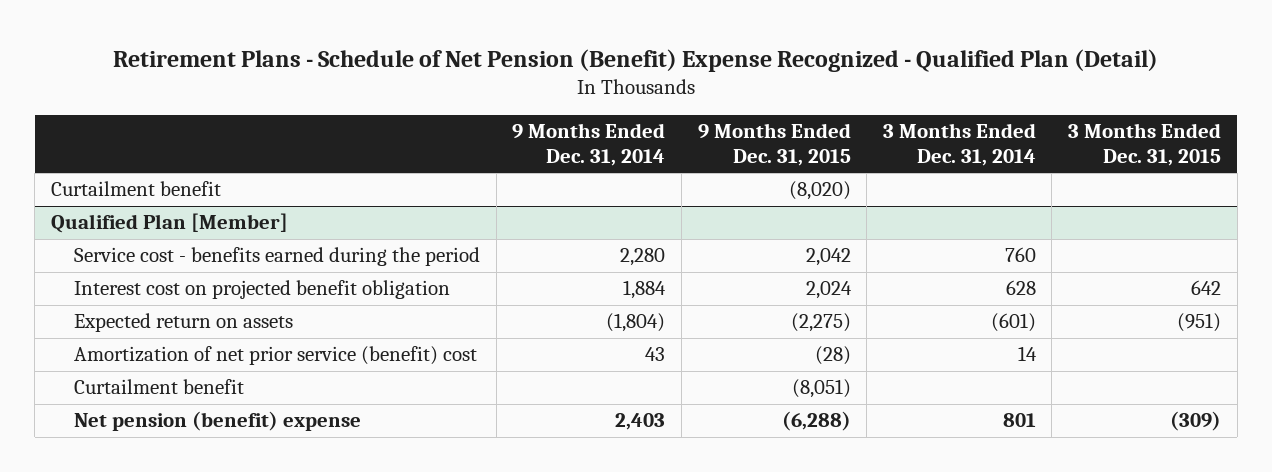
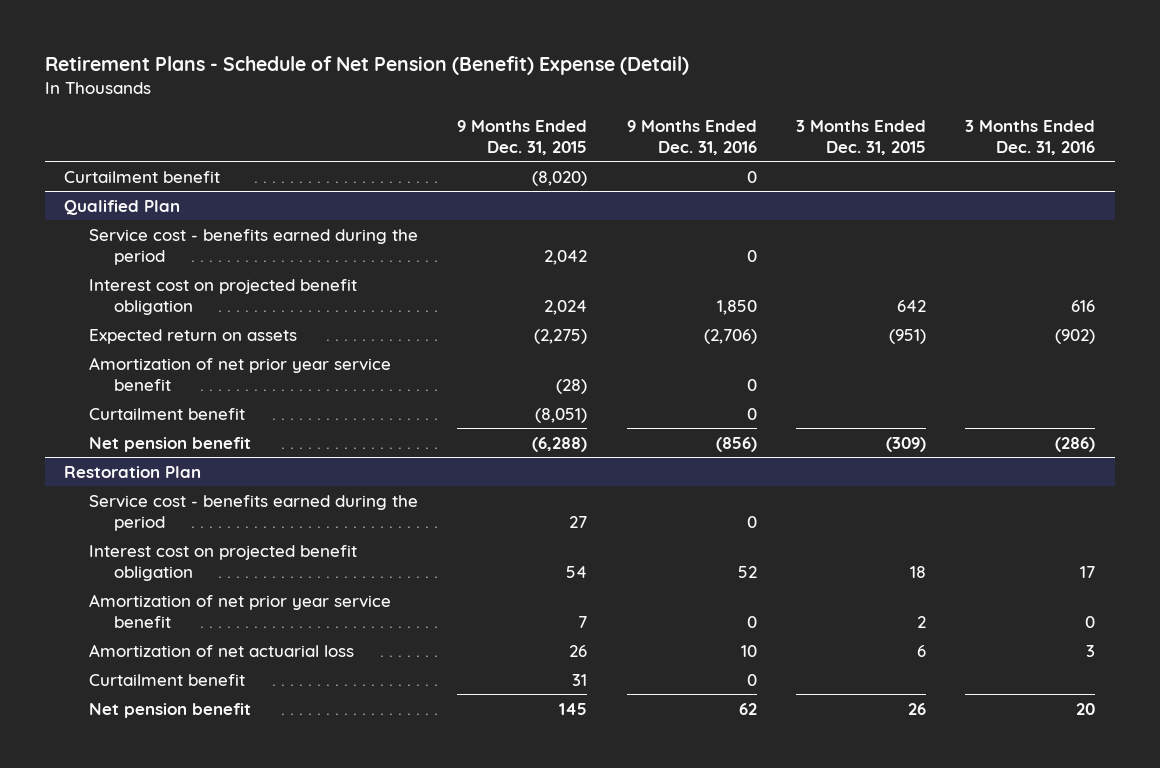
- Retirement Plans - Schedule of Net Pension (Benefit) Expense Recognized - Qualified Plan (Detail)
+ Retirement Plans - Schedule of Net Pension (Benefit) Expense (Detail)
- | 9 Months Ended Dec. 31, 2014 | 9 Months Ended Dec. 31, 2015 | 3 Months Ended Dec. 31, 2014 | 3 Months Ended Dec. 31, 2015
+ | 9 Months Ended Dec. 31, 2015 | 9 Months Ended Dec. 31, 2016 | 3 Months Ended Dec. 31, 2015 | 3 Months Ended Dec. 31, 2016
- Qualified Plan [Member]
+ Qualified Plan
- Amortization of net prior service (benefit) cost | 43 | (28) | 14 |
+ Amortization of net prior year service benefit | (28) | 0 | |
- Net pension (benefit) expense | 2,403 | (6,288) | 801 | (309)
+ Net pension benefit | (6,288) | (856) | (309) | (286)
+ Restoration Plan
+ Service cost - benefits earned during the period | 27 | 0 | |
+ Interest cost on projected benefit obligation | 54 | 52 | 18 | 17
+ Amortization of net prior year service benefit | 7 | 0 | 2 | 0
+ Amortization of net actuarial loss | 26 | 10 | 6 | 3
+ Curtailment benefit | 31 | 0 | |
+ Net pension benefit | 145 | 62 | 26 | 20

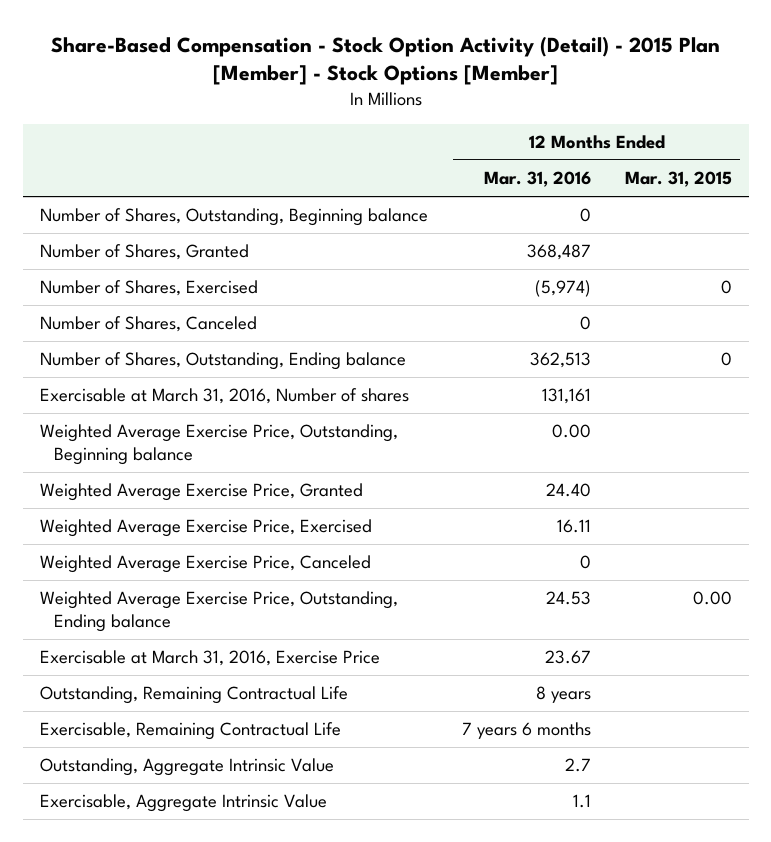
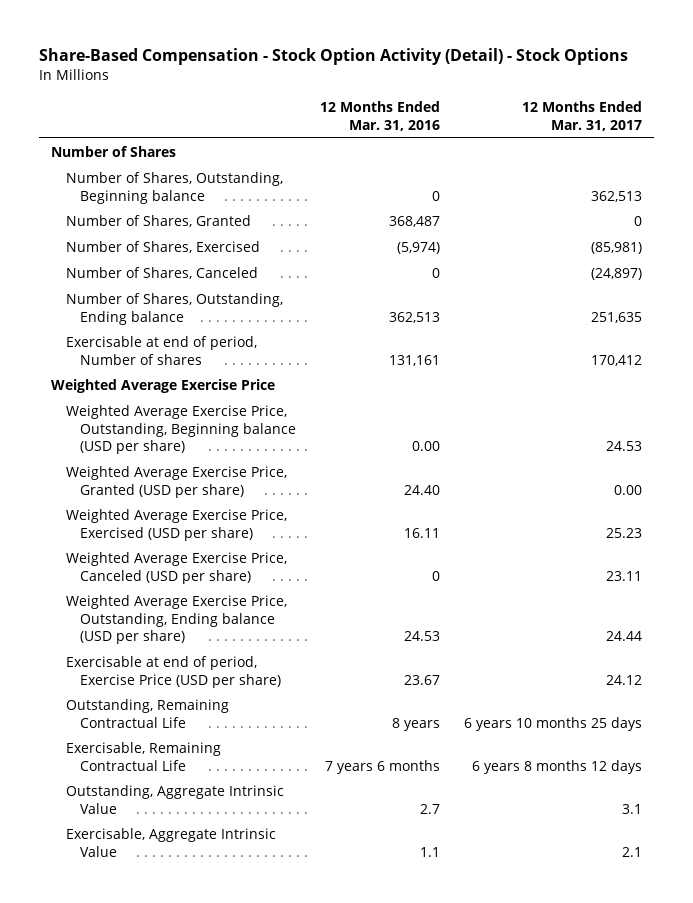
- Share-Based Compensation - Stock Option Activity (Detail) - 2015 Plan [Member] - Stock Options [Member]
+ Share-Based Compensation - Stock Option Activity (Detail) - Stock Options
- | 12 Months Ended Mar. 31, 2016 | 12 Months Ended Mar. 31, 2015
+ | 12 Months Ended Mar. 31, 2016 | 12 Months Ended Mar. 31, 2017
+ Number of Shares
- Exercisable at March 31, 2016, Number of shares | 131,161 |
- Weighted Average Exercise Price, Outstanding, Beginning balance | 0.00 |
- Weighted Average Exercise Price, Granted | 24.40 |
- Weighted Average Exercise Price, Exercised | 16.11 |
- Weighted Average Exercise Price, Canceled | 0 |
- Weighted Average Exercise Price, Outstanding, Ending balance | 24.53 | 0.00
- Exercisable at March 31, 2016, Exercise Price | 23.67 |
+ Exercisable at end of period, Number of shares | 131,161 | 170,412
+ Weighted Average Exercise Price
+ Weighted Average Exercise Price, Outstanding, Beginning balance (USD per share) | 0.00 | 24.53
+ Weighted Average Exercise Price, Granted (USD per share) | 24.40 | 0.00
+ Weighted Average Exercise Price, Exercised (USD per share) | 16.11 | 25.23
+ Weighted Average Exercise Price, Canceled (USD per share) | 0 | 23.11
+ Weighted Average Exercise Price, Outstanding, Ending balance (USD per share) | 24.53 | 24.44
+ Exercisable at end of period, Exercise Price (USD per share) | 23.67 | 24.12

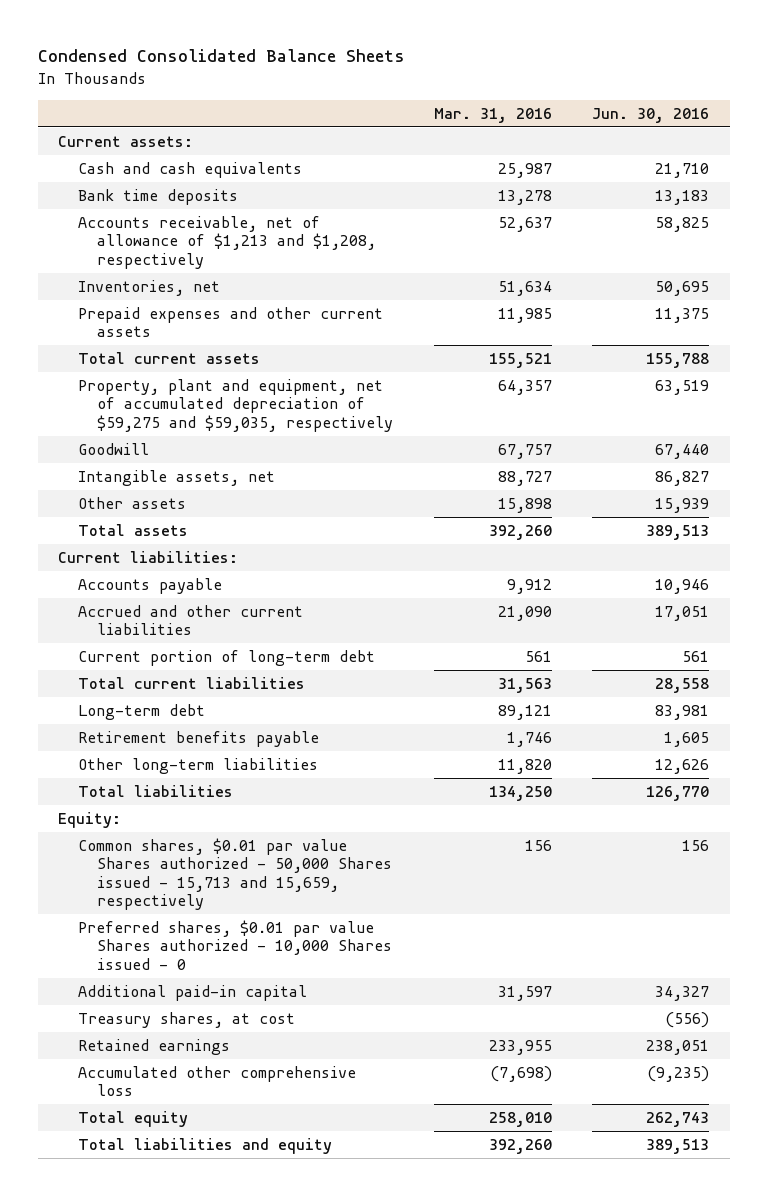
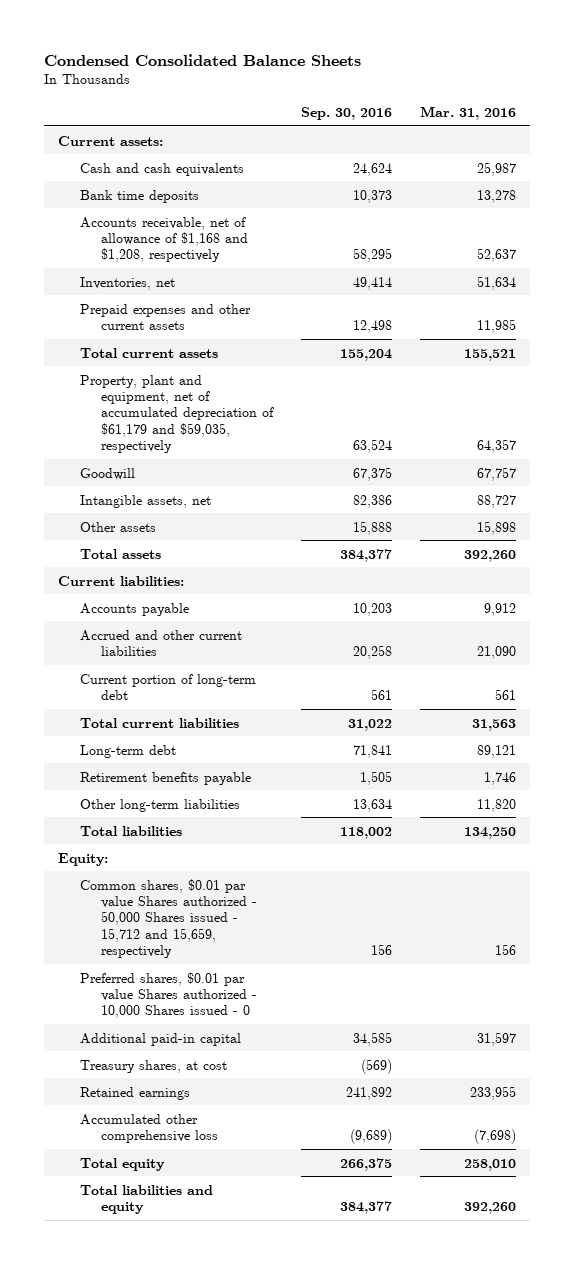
- | Mar. 31, 2016 | Jun. 30, 2016
+ | Sep. 30, 2016 | Mar. 31, 2016
- Accounts receivable, net of allowance of $1,213 and $1,208, respectively | 52,637 | 58,825
+ Accounts receivable, net of allowance of $1,168 and $1,208, respectively | 58,295 | 52,637
- Property, plant and equipment, net of accumulated depreciation of $59,275 and $59,035, respectively | 64,357 | 63,519
+ Property, plant and equipment, net of accumulated depreciation of $61,179 and $59,035, respectively | 63,524 | 64,357
- Common shares, $0.01 par value Shares authorized - 50,000 Shares issued - 15,713 and 15,659, respectively | 156 | 156
+ Common shares, $0.01 par value Shares authorized - 50,000 Shares issued - 15,712 and 15,659, respectively | 156 | 156

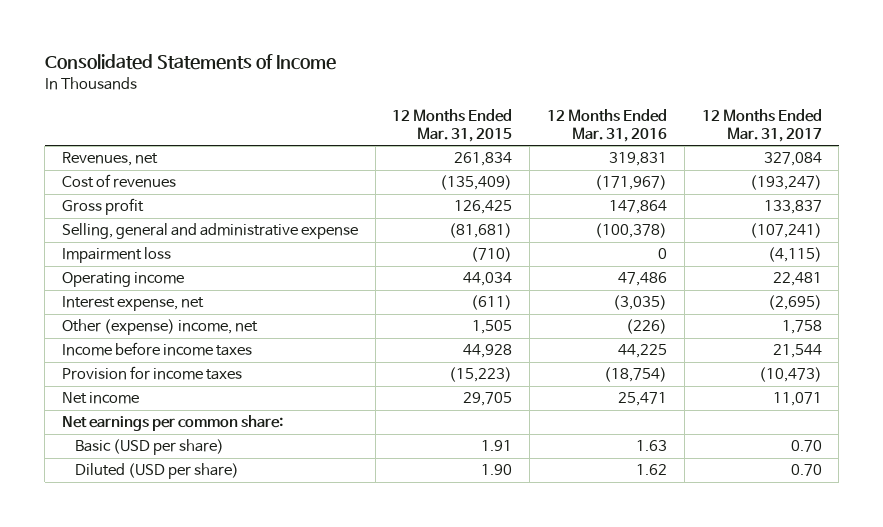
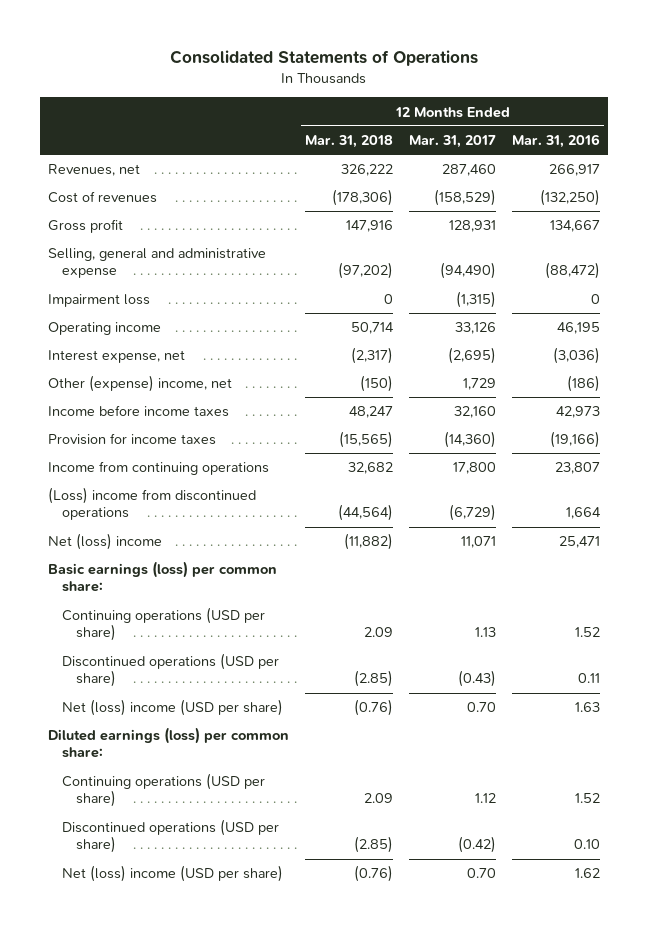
- Consolidated Statements of Income
+ Consolidated Statements of Operations
- | 12 Months Ended Mar. 31, 2015 | 12 Months Ended Mar. 31, 2016 | 12 Months Ended Mar. 31, 2017
+ | 12 Months Ended Mar. 31, 2018 | 12 Months Ended Mar. 31, 2017 | 12 Months Ended Mar. 31, 2016
- Revenues, net | 261,834 | 319,831 | 327,084
- Cost of revenues | (135,409) | (171,967) | (193,247)
- Gross profit | 126,425 | 147,864 | 133,837
- Selling, general and administrative expense | (81,681) | (100,378) | (107,241)
- Impairment loss | (710) | 0 | (4,115)
- Operating income | 44,034 | 47,486 | 22,481
- Interest expense, net | (611) | (3,035) | (2,695)
- Other (expense) income, net | 1,505 | (226) | 1,758
- Income before income taxes | 44,928 | 44,225 | 21,544
- Provision for income taxes | (15,223) | (18,754) | (10,473)
- Net income | 29,705 | 25,471 | 11,071
- Net earnings per common share:
- Basic (USD per share) | 1.91 | 1.63 | 0.70
- Diluted (USD per share) | 1.90 | 1.62 | 0.70
+ Revenues, net | 326,222 | 287,460 | 266,917
+ Cost of revenues | (178,306) | (158,529) | (132,250)
+ Gross profit | 147,916 | 128,931 | 134,667
+ Selling, general and administrative expense | (97,202) | (94,490) | (88,472)
+ Impairment loss | 0 | (1,315) | 0
+ Operating income | 50,714 | 33,126 | 46,195
+ Interest expense, net | (2,317) | (2,695) | (3,036)
+ Other (expense) income, net | (150) | 1,729 | (186)
+ Income before income taxes | 48,247 | 32,160 | 42,973
+ Provision for income taxes | (15,565) | (14,360) | (19,166)
+ Income from continuing operations | 32,682 | 17,800 | 23,807
+ (Loss) income from discontinued operations | (44,564) | (6,729) | 1,664
+ Net (loss) income | (11,882) | 11,071 | 25,471
+ Basic earnings (loss) per common share:
+ Continuing operations (USD per share) | 2.09 | 1.13 | 1.52
+ Discontinued operations (USD per share) | (2.85) | (0.43) | 0.11
+ Net (loss) income (USD per share) | (0.76) | 0.70 | 1.63
+ Diluted earnings (loss) per common share:
+ Continuing operations (USD per share) | 2.09 | 1.12 | 1.52
+ Discontinued operations (USD per share) | (2.85) | (0.42) | 0.10
+ Net (loss) income (USD per share) | (0.76) | 0.70 | 1.62

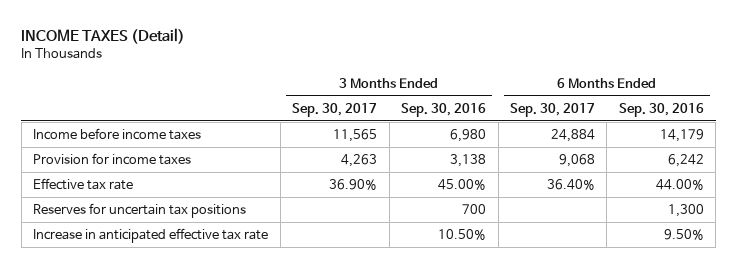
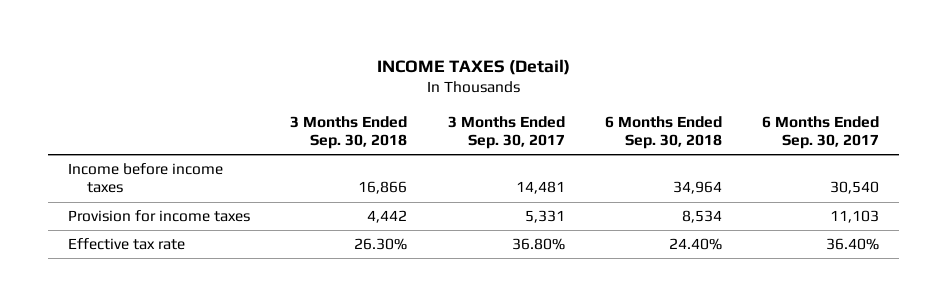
- | 3 Months Ended Sep. 30, 2017 | 3 Months Ended Sep. 30, 2016 | 6 Months Ended Sep. 30, 2017 | 6 Months Ended Sep. 30, 2016
+ | 3 Months Ended Sep. 30, 2018 | 3 Months Ended Sep. 30, 2017 | 6 Months Ended Sep. 30, 2018 | 6 Months Ended Sep. 30, 2017
- Income before income taxes | 11,565 | 6,980 | 24,884 | 14,179
- Provision for income taxes | 4,263 | 3,138 | 9,068 | 6,242
- Effective tax rate | 36.90% | 45.00% | 36.40% | 44.00%
- Reserves for uncertain tax positions | | 700 | | 1,300
- Increase in anticipated effective tax rate | | 10.50% | | 9.50%
+ Income before income taxes | 16,866 | 14,481 | 34,964 | 30,540
+ Provision for income taxes | 4,442 | 5,331 | 8,534 | 11,103
+ Effective tax rate | 26.30% | 36.80% | 24.40% | 36.40%

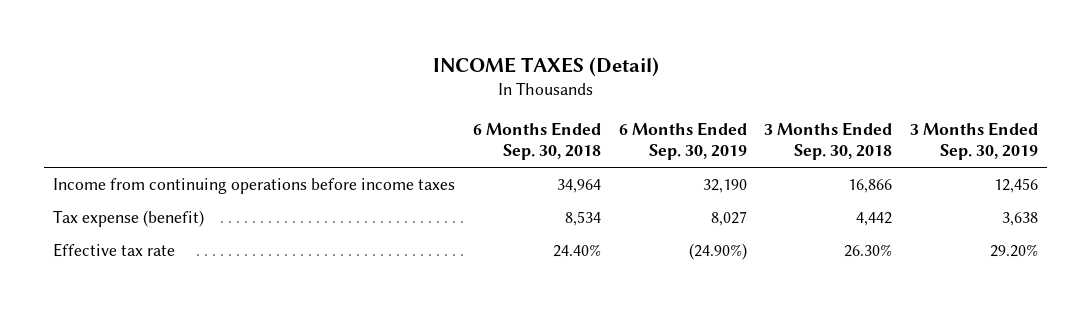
- | 3 Months Ended Sep. 30, 2018 | 3 Months Ended Sep. 30, 2017 | 6 Months Ended Sep. 30, 2018 | 6 Months Ended Sep. 30, 2017
+ | 6 Months Ended Sep. 30, 2018 | 6 Months Ended Sep. 30, 2019 | 3 Months Ended Sep. 30, 2018 | 3 Months Ended Sep. 30, 2019
- Income before income taxes | 16,866 | 14,481 | 34,964 | 30,540
- Provision for income taxes | 4,442 | 5,331 | 8,534 | 11,103
+ Income from continuing operations before income taxes | 34,964 | 32,190 | 16,866 | 12,456
+ Tax expense (benefit) | 8,534 | 8,027 | 4,442 | 3,638

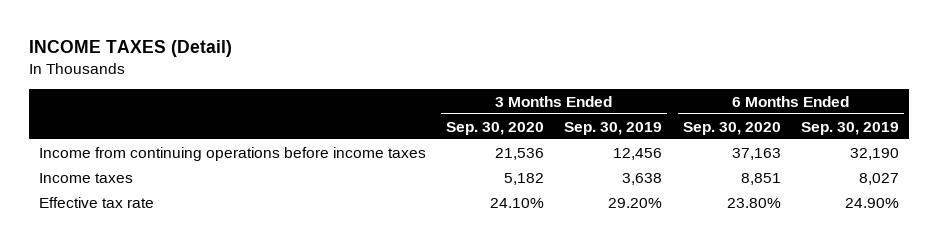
- | 6 Months Ended Sep. 30, 2018 | 6 Months Ended Sep. 30, 2019 | 3 Months Ended Sep. 30, 2018 | 3 Months Ended Sep. 30, 2019
+ | 3 Months Ended Sep. 30, 2020 | 3 Months Ended Sep. 30, 2019 | 6 Months Ended Sep. 30, 2020 | 6 Months Ended Sep. 30, 2019
- Tax expense (benefit) | 8,534 | 8,027 | 4,442 | 3,638
- Effective tax rate | 24.40% | (24.90%) | 26.30% | 29.20%
+ Income taxes | 5,182 | 3,638 | 8,851 | 8,027
+ Effective tax rate | 24.10% | 29.20% | 23.80% | 24.90%

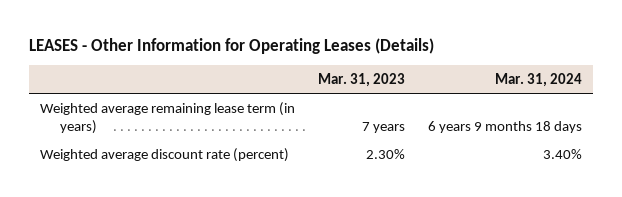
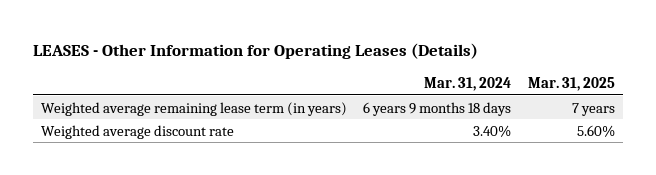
- | Mar. 31, 2023 | Mar. 31, 2024
+ | Mar. 31, 2024 | Mar. 31, 2025
- Weighted average discount rate (percent) | 2.30% | 3.40%
+ Weighted average discount rate | 3.40% | 5.60%

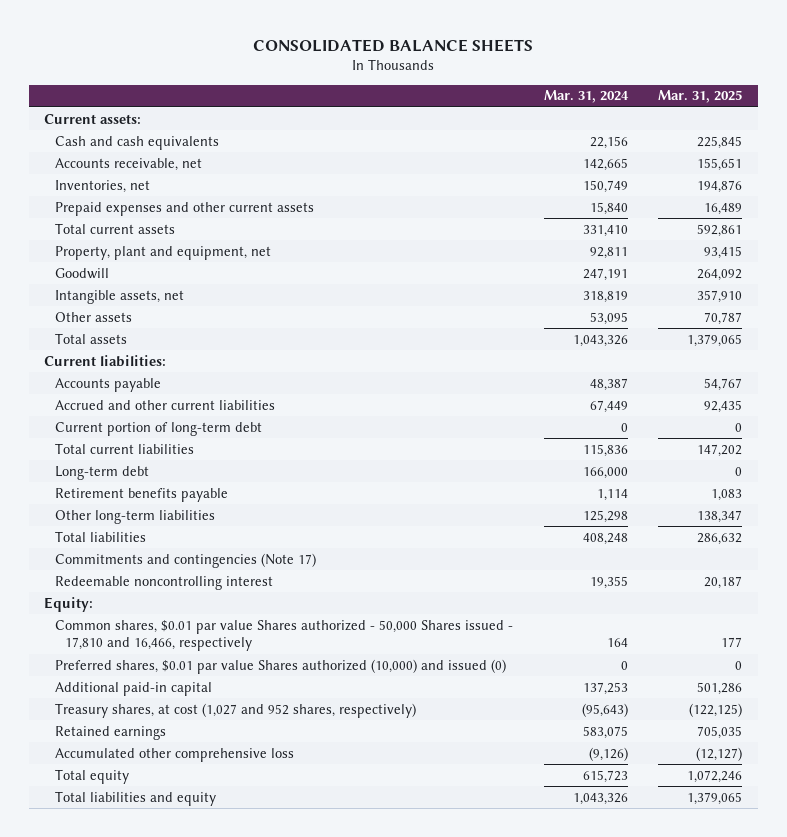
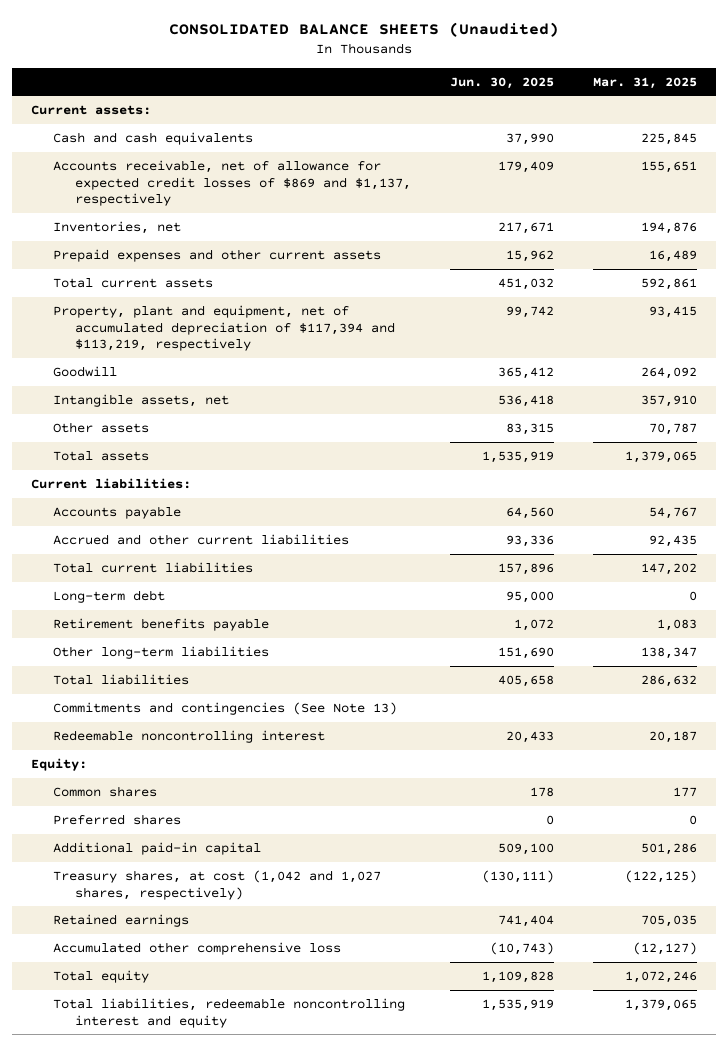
- CONSOLIDATED BALANCE SHEETS
+ CONSOLIDATED BALANCE SHEETS (Unaudited)
- | Mar. 31, 2024 | Mar. 31, 2025
+ | Jun. 30, 2025 | Mar. 31, 2025
- Accounts receivable, net | 142,665 | 155,651
+ Accounts receivable, net of allowance for expected credit losses of $869 and $1,137, respectively | 179,409 | 155,651
- Property, plant and equipment, net | 92,811 | 93,415
+ Property, plant and equipment, net of accumulated depreciation of $117,394 and $113,219, respectively | 99,742 | 93,415
- Current portion of long-term debt | 0 | 0
- Commitments and contingencies (Note 17)
+ Commitments and contingencies (See Note 13)
- Common shares, $0.01 par value Shares authorized - 50,000 Shares issued - 17,810 and 16,466, respectively | 164 | 177
- Preferred shares, $0.01 par value Shares authorized (10,000) and issued (0) | 0 | 0
+ Common shares | 178 | 177
+ Preferred shares | 0 | 0
- Treasury shares, at cost (1,027 and 952 shares, respectively) | (95,643) | (122,125)
+ Treasury shares, at cost (1,042 and 1,027 shares, respectively) | (130,111) | (122,125)
- Total liabilities and equity | 1,043,326 | 1,379,065
+ Total liabilities, redeemable noncontrolling interest and equity | 1,535,919 | 1,379,065

